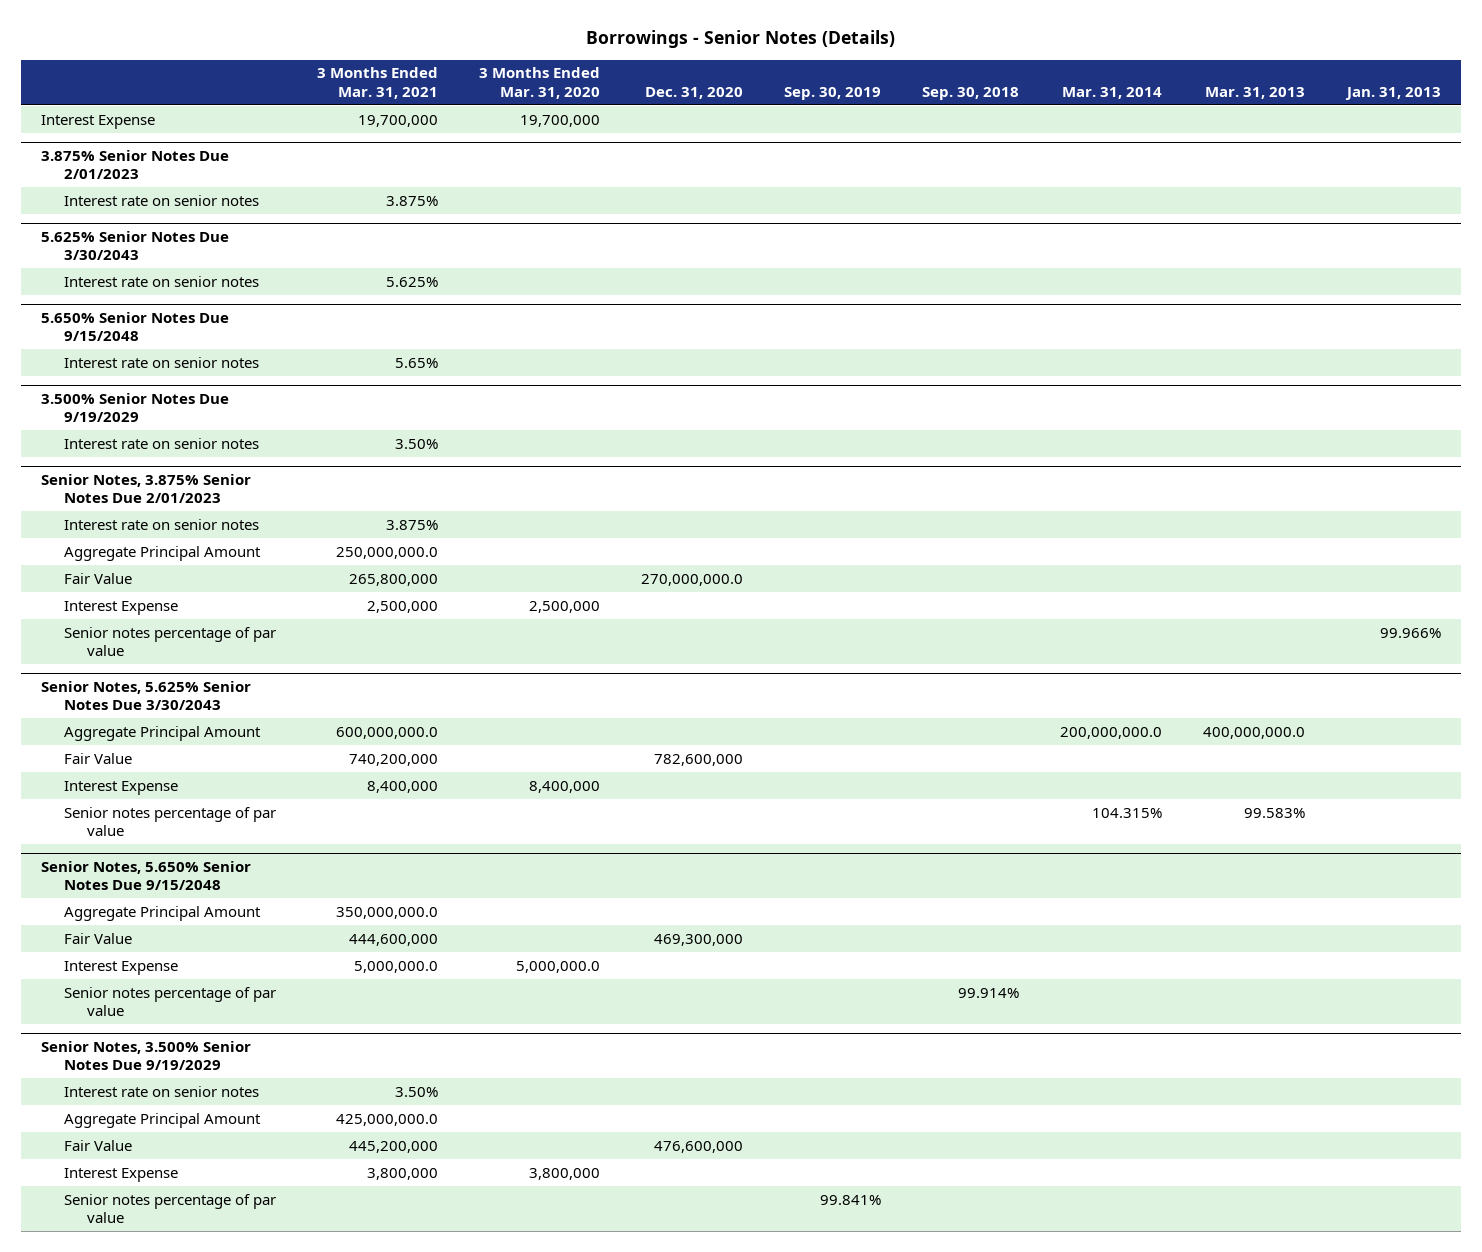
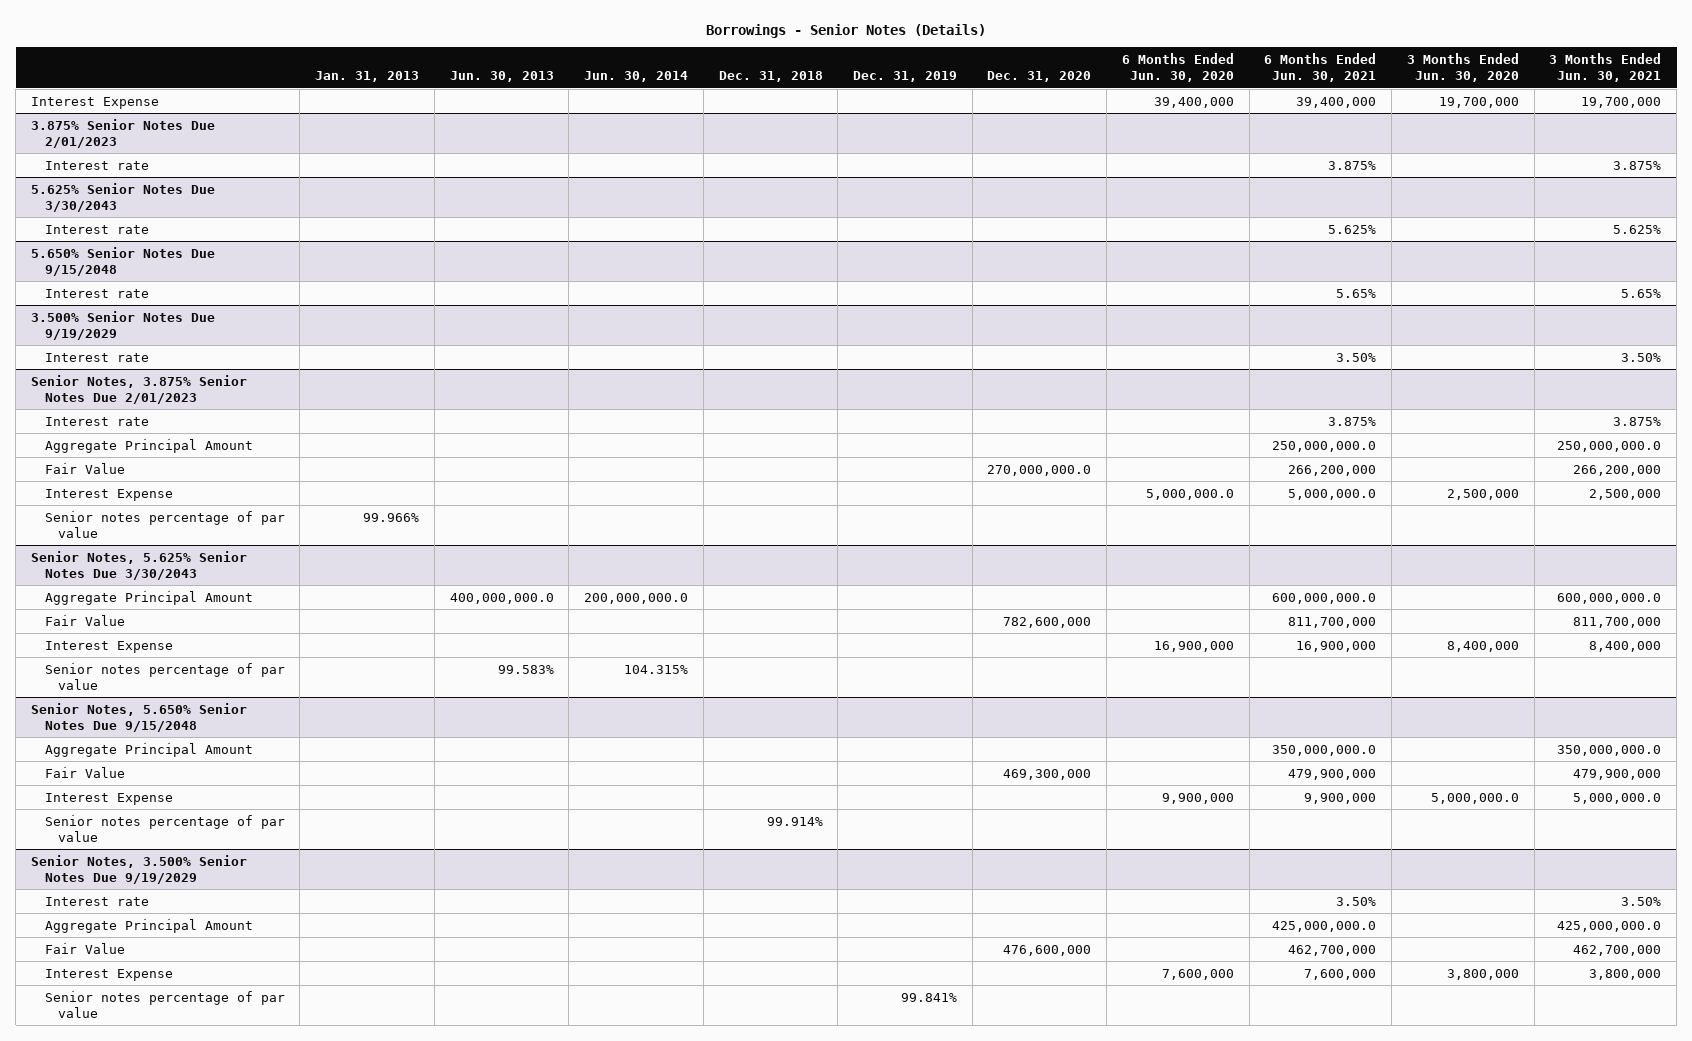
- | 3 Months Ended Mar. 31, 2021 | 3 Months Ended Mar. 31, 2020 | Dec. 31, 2020 | Sep. 30, 2019 | Sep. 30, 2018 | Mar. 31, 2014 | Mar. 31, 2013 | Jan. 31, 2013
+ | Jan. 31, 2013 | Jun. 30, 2013 | Jun. 30, 2014 | Dec. 31, 2018 | Dec. 31, 2019 | Dec. 31, 2020 | 6 Months Ended Jun. 30, 2020 | 6 Months Ended Jun. 30, 2021 | 3 Months Ended Jun. 30, 2020 | 3 Months Ended Jun. 30, 2021
@ 3.875% Senior Notes Due 2/01/2023
- Interest rate on senior notes | 3.875% | | | | | | |
+ Interest rate | | | | | | | | 3.875% | | 3.875%
@ 5.625% Senior Notes Due 3/30/2043
- Interest rate on senior notes | 5.625% | | | | | | |
+ Interest rate | | | | | | | | 5.625% | | 5.625%
@ 5.650% Senior Notes Due 9/15/2048
- Interest rate on senior notes | 5.65% | | | | | | |
+ Interest rate | | | | | | | | 5.65% | | 5.65%
@ 3.500% Senior Notes Due 9/19/2029
- Interest rate on senior notes | 3.50% | | | | | | |
+ Interest rate | | | | | | | | 3.50% | | 3.50%
@ Senior Notes, 3.875% Senior Notes Due 2/01/2023
- Interest rate on senior notes | 3.875% | | | | | | |
+ Interest rate | | | | | | | | 3.875% | | 3.875%
@ Senior Notes, 3.500% Senior Notes Due 9/19/2029
- Interest rate on senior notes | 3.50% | | | | | | |
+ Interest rate | | | | | | | | 3.50% | | 3.50%

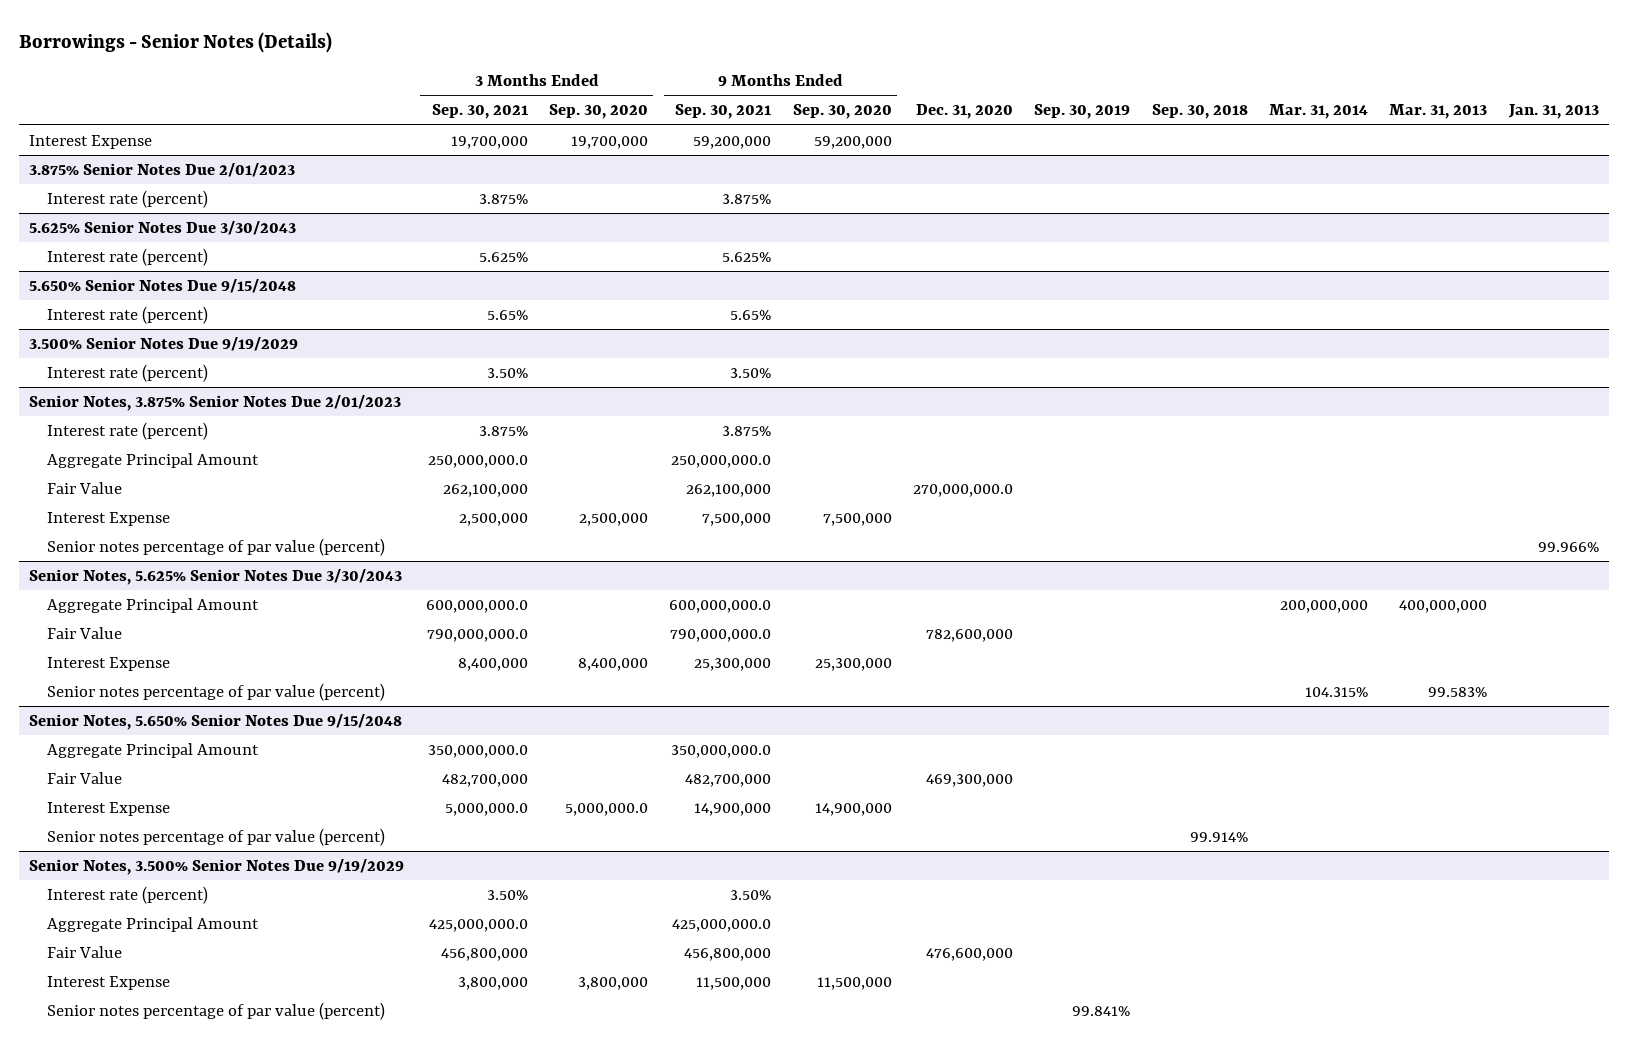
- | Jan. 31, 2013 | Jun. 30, 2013 | Jun. 30, 2014 | Dec. 31, 2018 | Dec. 31, 2019 | Dec. 31, 2020 | 6 Months Ended Jun. 30, 2020 | 6 Months Ended Jun. 30, 2021 | 3 Months Ended Jun. 30, 2020 | 3 Months Ended Jun. 30, 2021
+ | 3 Months Ended Sep. 30, 2021 | 3 Months Ended Sep. 30, 2020 | 9 Months Ended Sep. 30, 2021 | 9 Months Ended Sep. 30, 2020 | Dec. 31, 2020 | Sep. 30, 2019 | Sep. 30, 2018 | Mar. 31, 2014 | Mar. 31, 2013 | Jan. 31, 2013
@ 3.875% Senior Notes Due 2/01/2023
- Interest rate | | | | | | | | 3.875% | | 3.875%
+ Interest rate (percent) | 3.875% | | 3.875% | | | | | | |
@ 5.625% Senior Notes Due 3/30/2043
- Interest rate | | | | | | | | 5.625% | | 5.625%
+ Interest rate (percent) | 5.625% | | 5.625% | | | | | | |
@ 5.650% Senior Notes Due 9/15/2048
- Interest rate | | | | | | | | 5.65% | | 5.65%
+ Interest rate (percent) | 5.65% | | 5.65% | | | | | | |
@ 3.500% Senior Notes Due 9/19/2029
- Interest rate | | | | | | | | 3.50% | | 3.50%
+ Interest rate (percent) | 3.50% | | 3.50% | | | | | | |
@ Senior Notes, 3.875% Senior Notes Due 2/01/2023
- Interest rate | | | | | | | | 3.875% | | 3.875%
+ Interest rate (percent) | 3.875% | | 3.875% | | | | | | |
- Senior notes percentage of par value | 99.966% | | | | | | | | |
+ Senior notes percentage of par value (percent) | | | | | | | | | | 99.966%
@ Senior Notes, 5.625% Senior Notes Due 3/30/2043
- Senior notes percentage of par value | | 99.583% | 104.315% | | | | | | |
+ Senior notes percentage of par value (percent) | | | | | | | | 104.315% | 99.583% |
@ Senior Notes, 5.650% Senior Notes Due 9/15/2048
- Senior notes percentage of par value | | | | 99.914% | | | | | |
+ Senior notes percentage of par value (percent) | | | | | | | 99.914% | | |
@ Senior Notes, 3.500% Senior Notes Due 9/19/2029
- Interest rate | | | | | | | | 3.50% | | 3.50%
+ Interest rate (percent) | 3.50% | | 3.50% | | | | | | |
- Senior notes percentage of par value | | | | | 99.841% | | | | |
+ Senior notes percentage of par value (percent) | | | | | | 99.841% | | | |

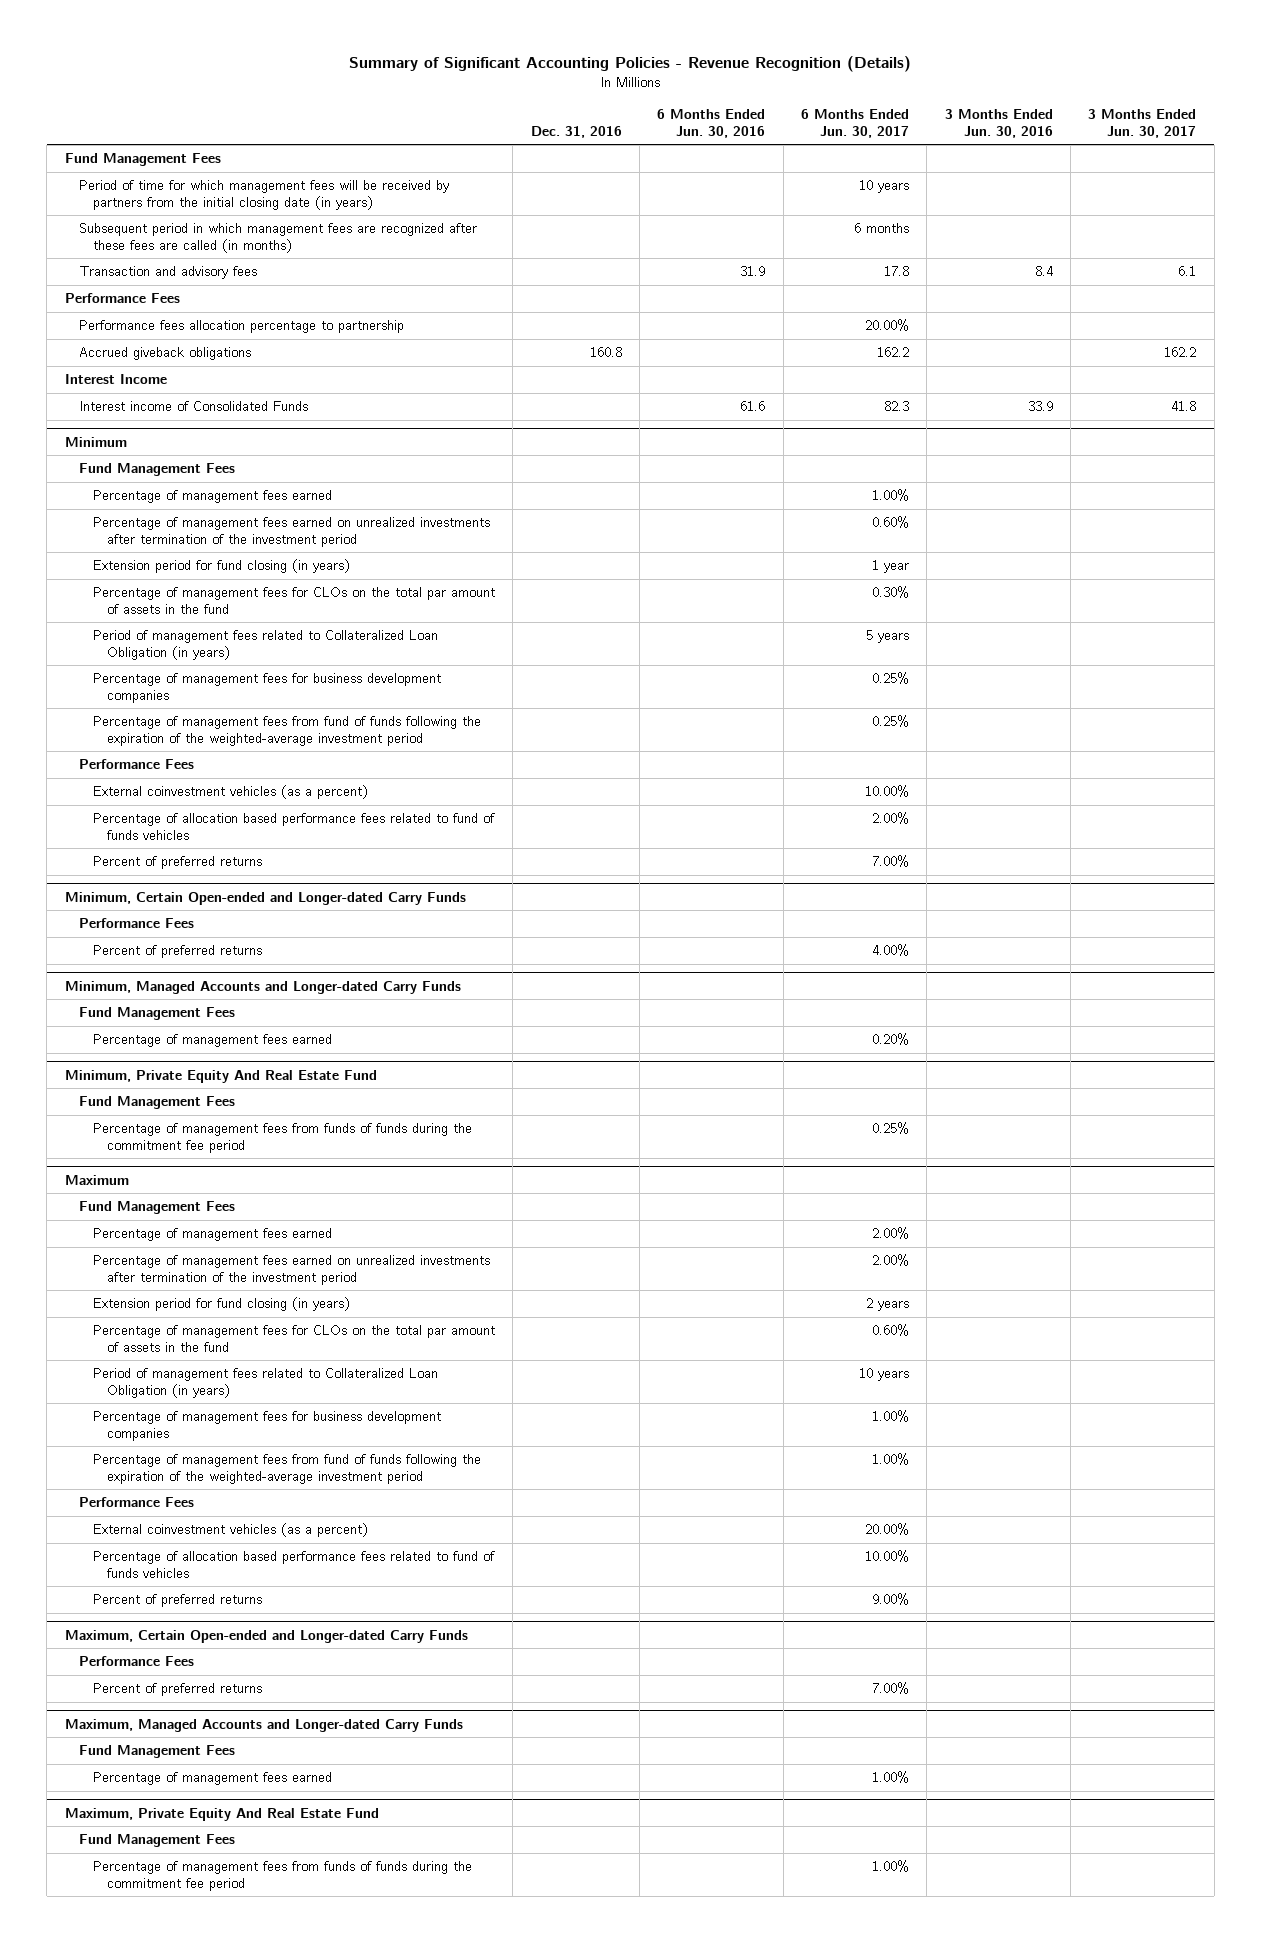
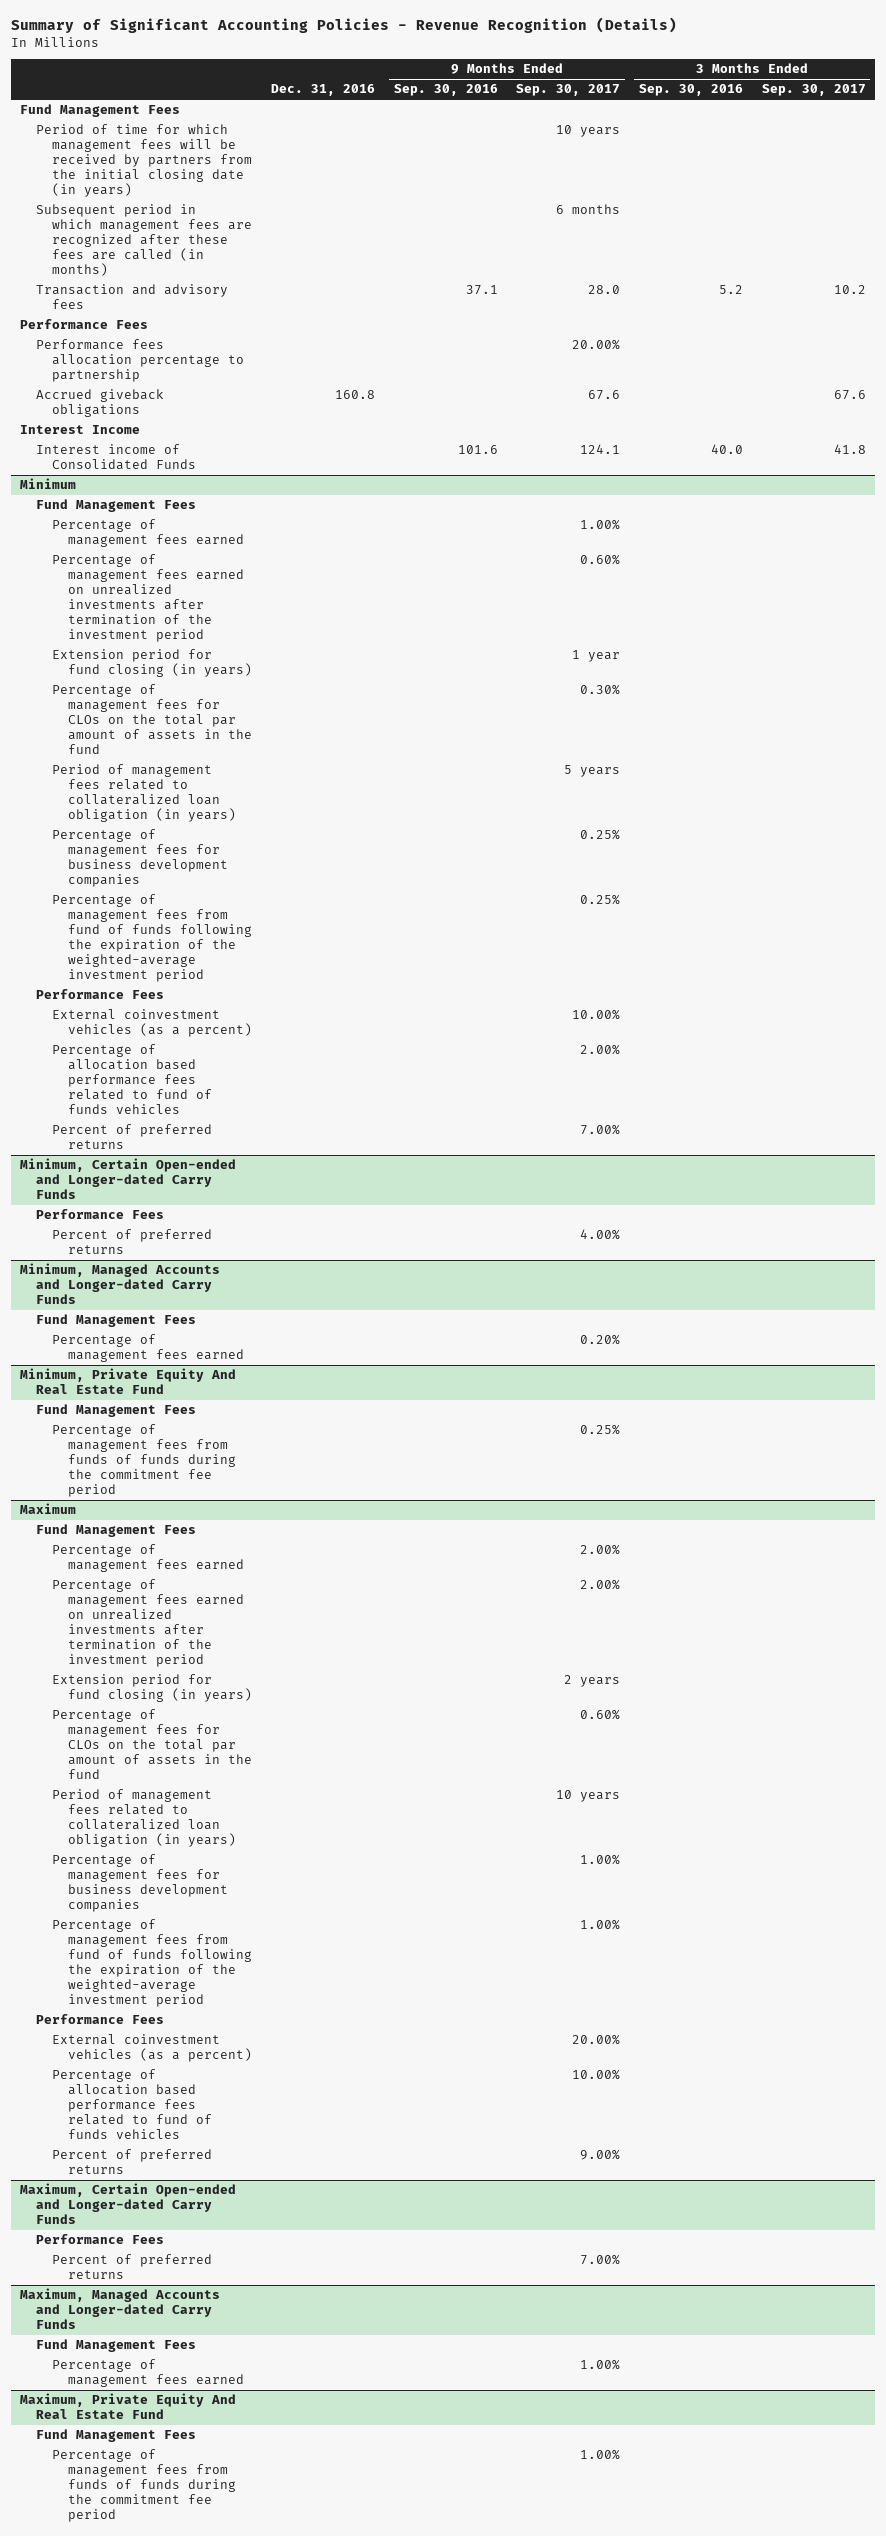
- | Dec. 31, 2016 | 6 Months Ended Jun. 30, 2016 | 6 Months Ended Jun. 30, 2017 | 3 Months Ended Jun. 30, 2016 | 3 Months Ended Jun. 30, 2017
+ | Dec. 31, 2016 | 9 Months Ended Sep. 30, 2016 | 9 Months Ended Sep. 30, 2017 | 3 Months Ended Sep. 30, 2016 | 3 Months Ended Sep. 30, 2017
@ Minimum
- Period of management fees related to Collateralized Loan Obligation (in years) | | | 5 years | |
+ Period of management fees related to collateralized loan obligation (in years) | | | 5 years | |
@ Maximum
- Period of management fees related to Collateralized Loan Obligation (in years) | | | 10 years | |
+ Period of management fees related to collateralized loan obligation (in years) | | | 10 years | |

